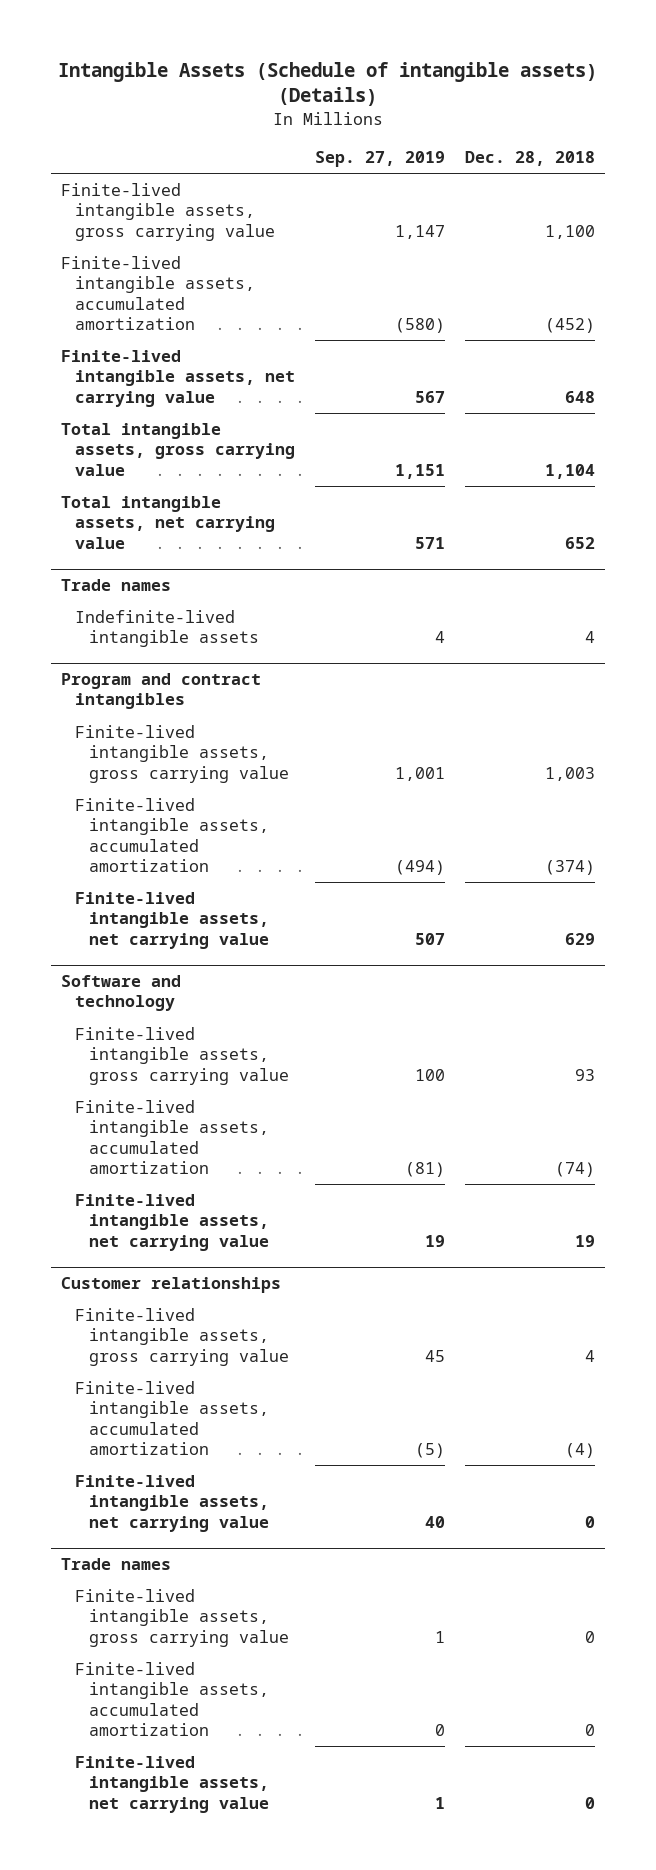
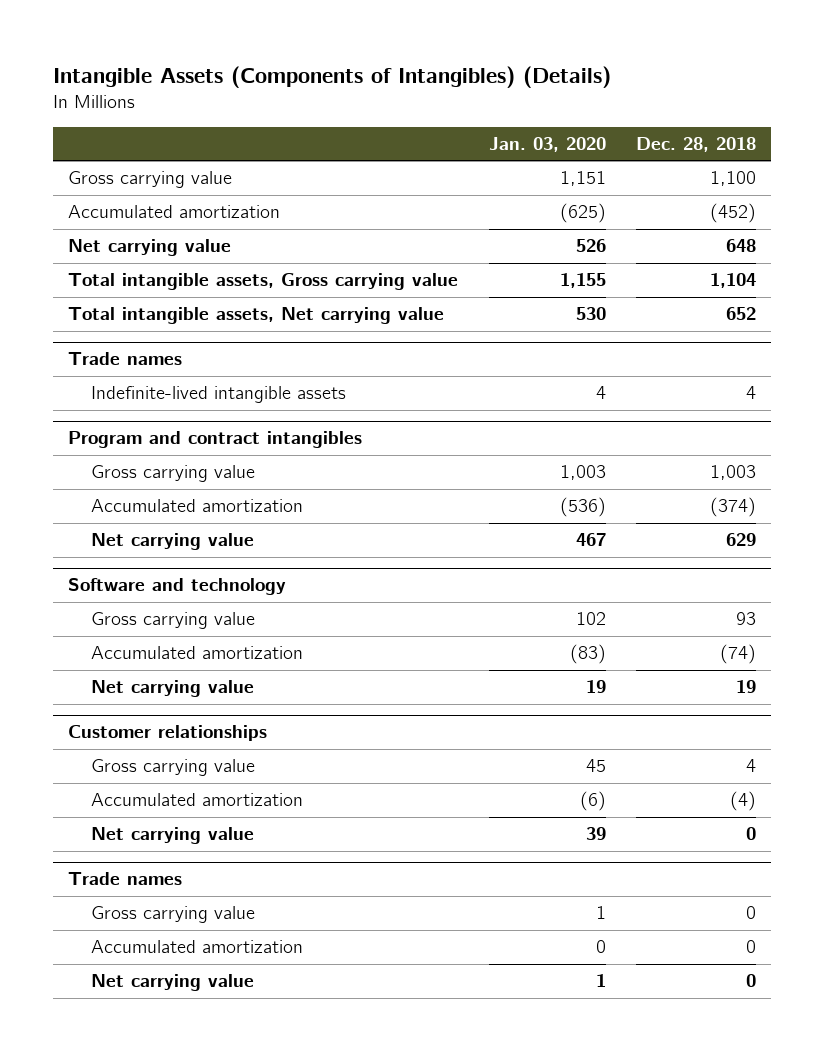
- Intangible Assets (Schedule of intangible assets) (Details)
+ Intangible Assets (Components of Intangibles) (Details)
- | Sep. 27, 2019 | Dec. 28, 2018
+ | Jan. 03, 2020 | Dec. 28, 2018
- Finite-lived intangible assets, gross carrying value | 1,147 | 1,100
- Finite-lived intangible assets, accumulated amortization | (580) | (452)
- Finite-lived intangible assets, net carrying value | 567 | 648
- Total intangible assets, gross carrying value | 1,151 | 1,104
- Total intangible assets, net carrying value | 571 | 652
+ Gross carrying value | 1,151 | 1,100
+ Accumulated amortization | (625) | (452)
+ Net carrying value | 526 | 648
+ Total intangible assets, Gross carrying value | 1,155 | 1,104
+ Total intangible assets, Net carrying value | 530 | 652
@ Program and contract intangibles
- Finite-lived intangible assets, gross carrying value | 1,001 | 1,003
- Finite-lived intangible assets, accumulated amortization | (494) | (374)
- Finite-lived intangible assets, net carrying value | 507 | 629
+ Gross carrying value | 1,003 | 1,003
+ Accumulated amortization | (536) | (374)
+ Net carrying value | 467 | 629
@ Software and technology
- Finite-lived intangible assets, gross carrying value | 100 | 93
- Finite-lived intangible assets, accumulated amortization | (81) | (74)
- Finite-lived intangible assets, net carrying value | 19 | 19
+ Gross carrying value | 102 | 93
+ Accumulated amortization | (83) | (74)
+ Net carrying value | 19 | 19
@ Customer relationships
- Finite-lived intangible assets, gross carrying value | 45 | 4
- Finite-lived intangible assets, accumulated amortization | (5) | (4)
- Finite-lived intangible assets, net carrying value | 40 | 0
+ Gross carrying value | 45 | 4
+ Accumulated amortization | (6) | (4)
+ Net carrying value | 39 | 0
@ Trade names
- Finite-lived intangible assets, gross carrying value | 1 | 0
- Finite-lived intangible assets, accumulated amortization | 0 | 0
- Finite-lived intangible assets, net carrying value | 1 | 0
+ Gross carrying value | 1 | 0
+ Accumulated amortization | 0 | 0
+ Net carrying value | 1 | 0

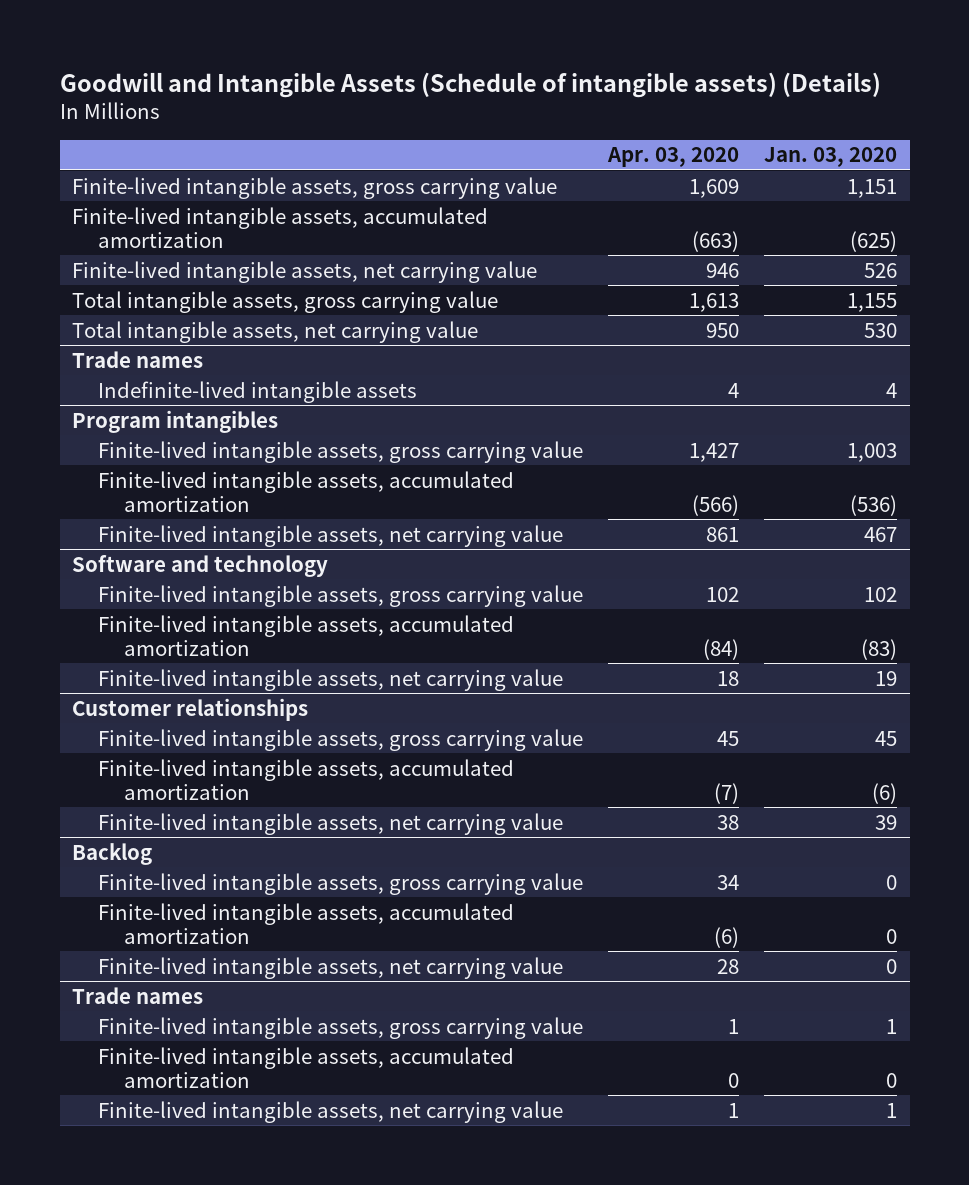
- Intangible Assets (Components of Intangibles) (Details)
+ Goodwill and Intangible Assets (Schedule of intangible assets) (Details)
- | Jan. 03, 2020 | Dec. 28, 2018
+ | Apr. 03, 2020 | Jan. 03, 2020
- Gross carrying value | 1,151 | 1,100
- Accumulated amortization | (625) | (452)
- Net carrying value | 526 | 648
- Total intangible assets, Gross carrying value | 1,155 | 1,104
- Total intangible assets, Net carrying value | 530 | 652
+ Finite-lived intangible assets, gross carrying value | 1,609 | 1,151
+ Finite-lived intangible assets, accumulated amortization | (663) | (625)
+ Finite-lived intangible assets, net carrying value | 946 | 526
+ Total intangible assets, gross carrying value | 1,613 | 1,155
+ Total intangible assets, net carrying value | 950 | 530
- Program and contract intangibles
- Gross carrying value | 1,003 | 1,003
- Accumulated amortization | (536) | (374)
- Net carrying value | 467 | 629
+ Program intangibles
+ Finite-lived intangible assets, gross carrying value | 1,427 | 1,003
+ Finite-lived intangible assets, accumulated amortization | (566) | (536)
+ Finite-lived intangible assets, net carrying value | 861 | 467
@ Software and technology
- Gross carrying value | 102 | 93
- Accumulated amortization | (83) | (74)
- Net carrying value | 19 | 19
+ Finite-lived intangible assets, gross carrying value | 102 | 102
+ Finite-lived intangible assets, accumulated amortization | (84) | (83)
+ Finite-lived intangible assets, net carrying value | 18 | 19
@ Customer relationships
- Gross carrying value | 45 | 4
- Accumulated amortization | (6) | (4)
- Net carrying value | 39 | 0
+ Finite-lived intangible assets, gross carrying value | 45 | 45
+ Finite-lived intangible assets, accumulated amortization | (7) | (6)
+ Finite-lived intangible assets, net carrying value | 38 | 39
+ Backlog
+ Finite-lived intangible assets, gross carrying value | 34 | 0
+ Finite-lived intangible assets, accumulated amortization | (6) | 0
+ Finite-lived intangible assets, net carrying value | 28 | 0
@ Trade names
- Gross carrying value | 1 | 0
- Accumulated amortization | 0 | 0
- Net carrying value | 1 | 0
+ Finite-lived intangible assets, gross carrying value | 1 | 1
+ Finite-lived intangible assets, accumulated amortization | 0 | 0
+ Finite-lived intangible assets, net carrying value | 1 | 1

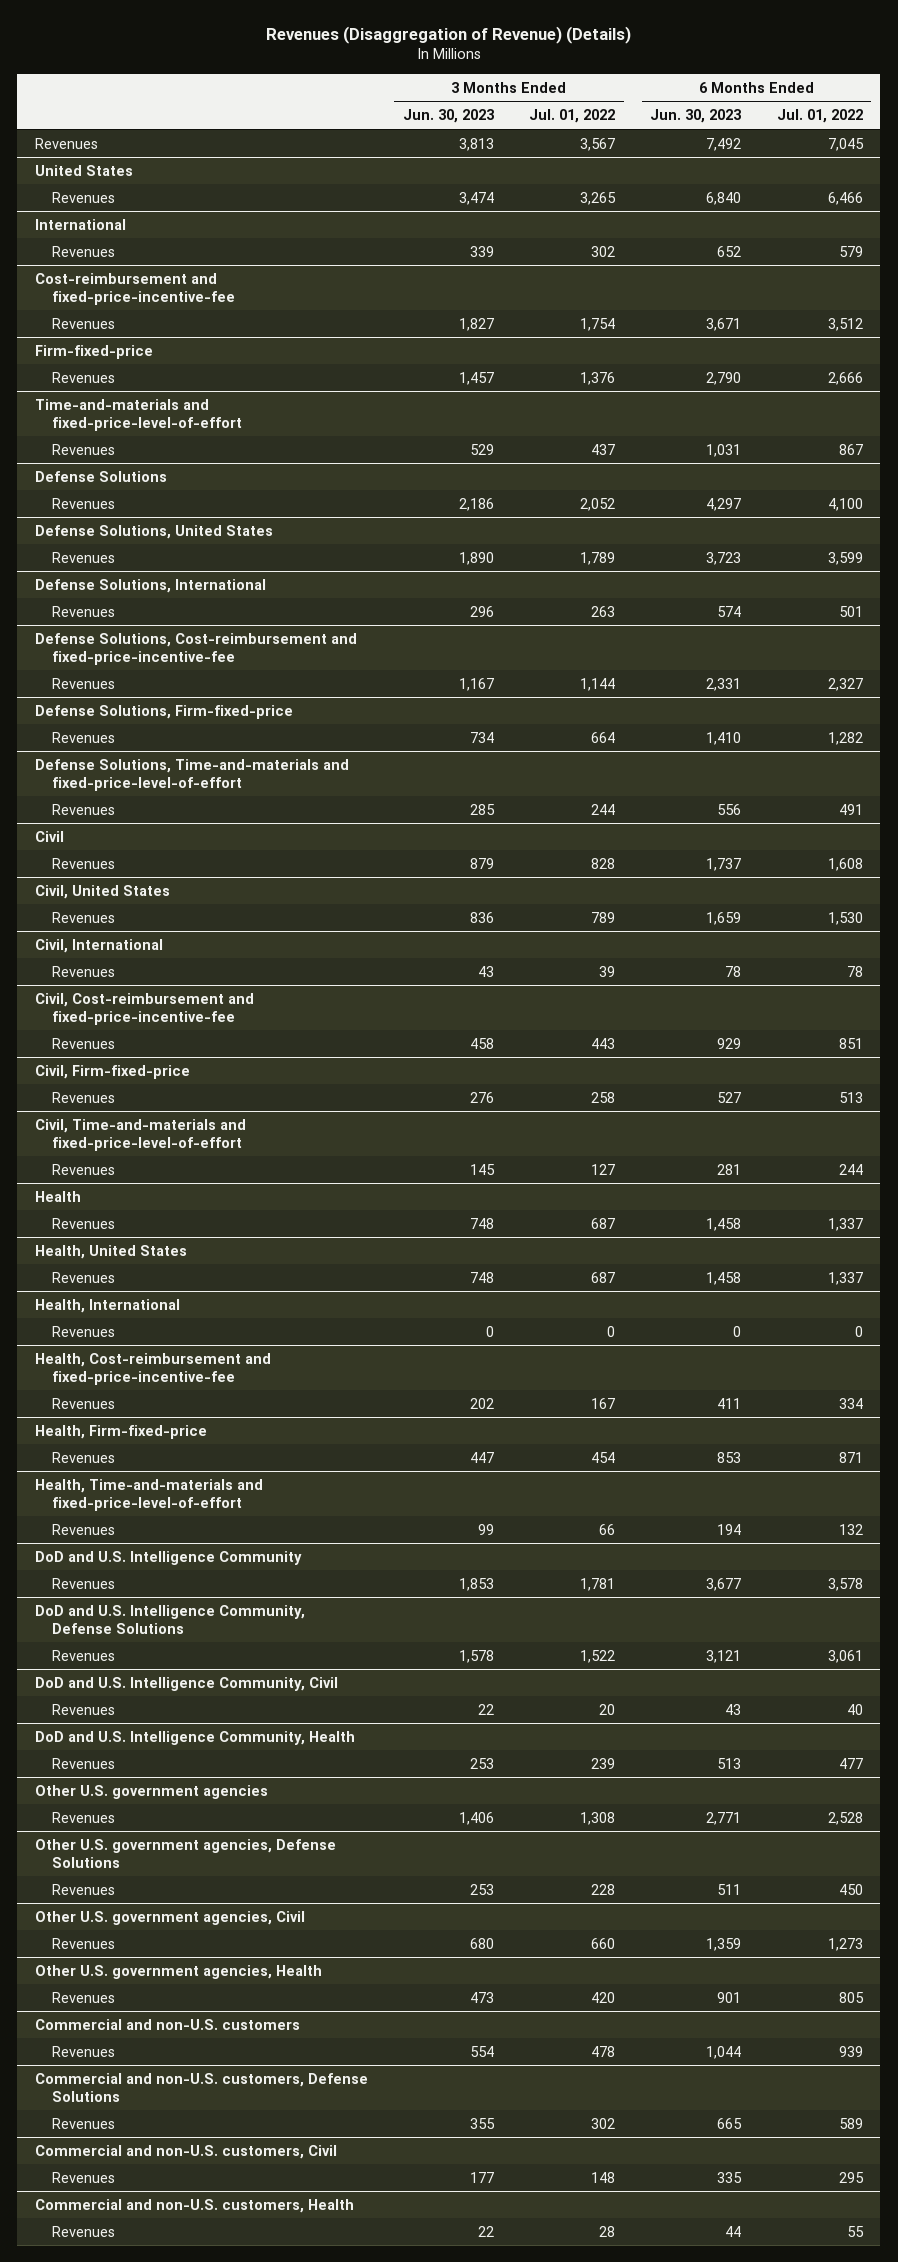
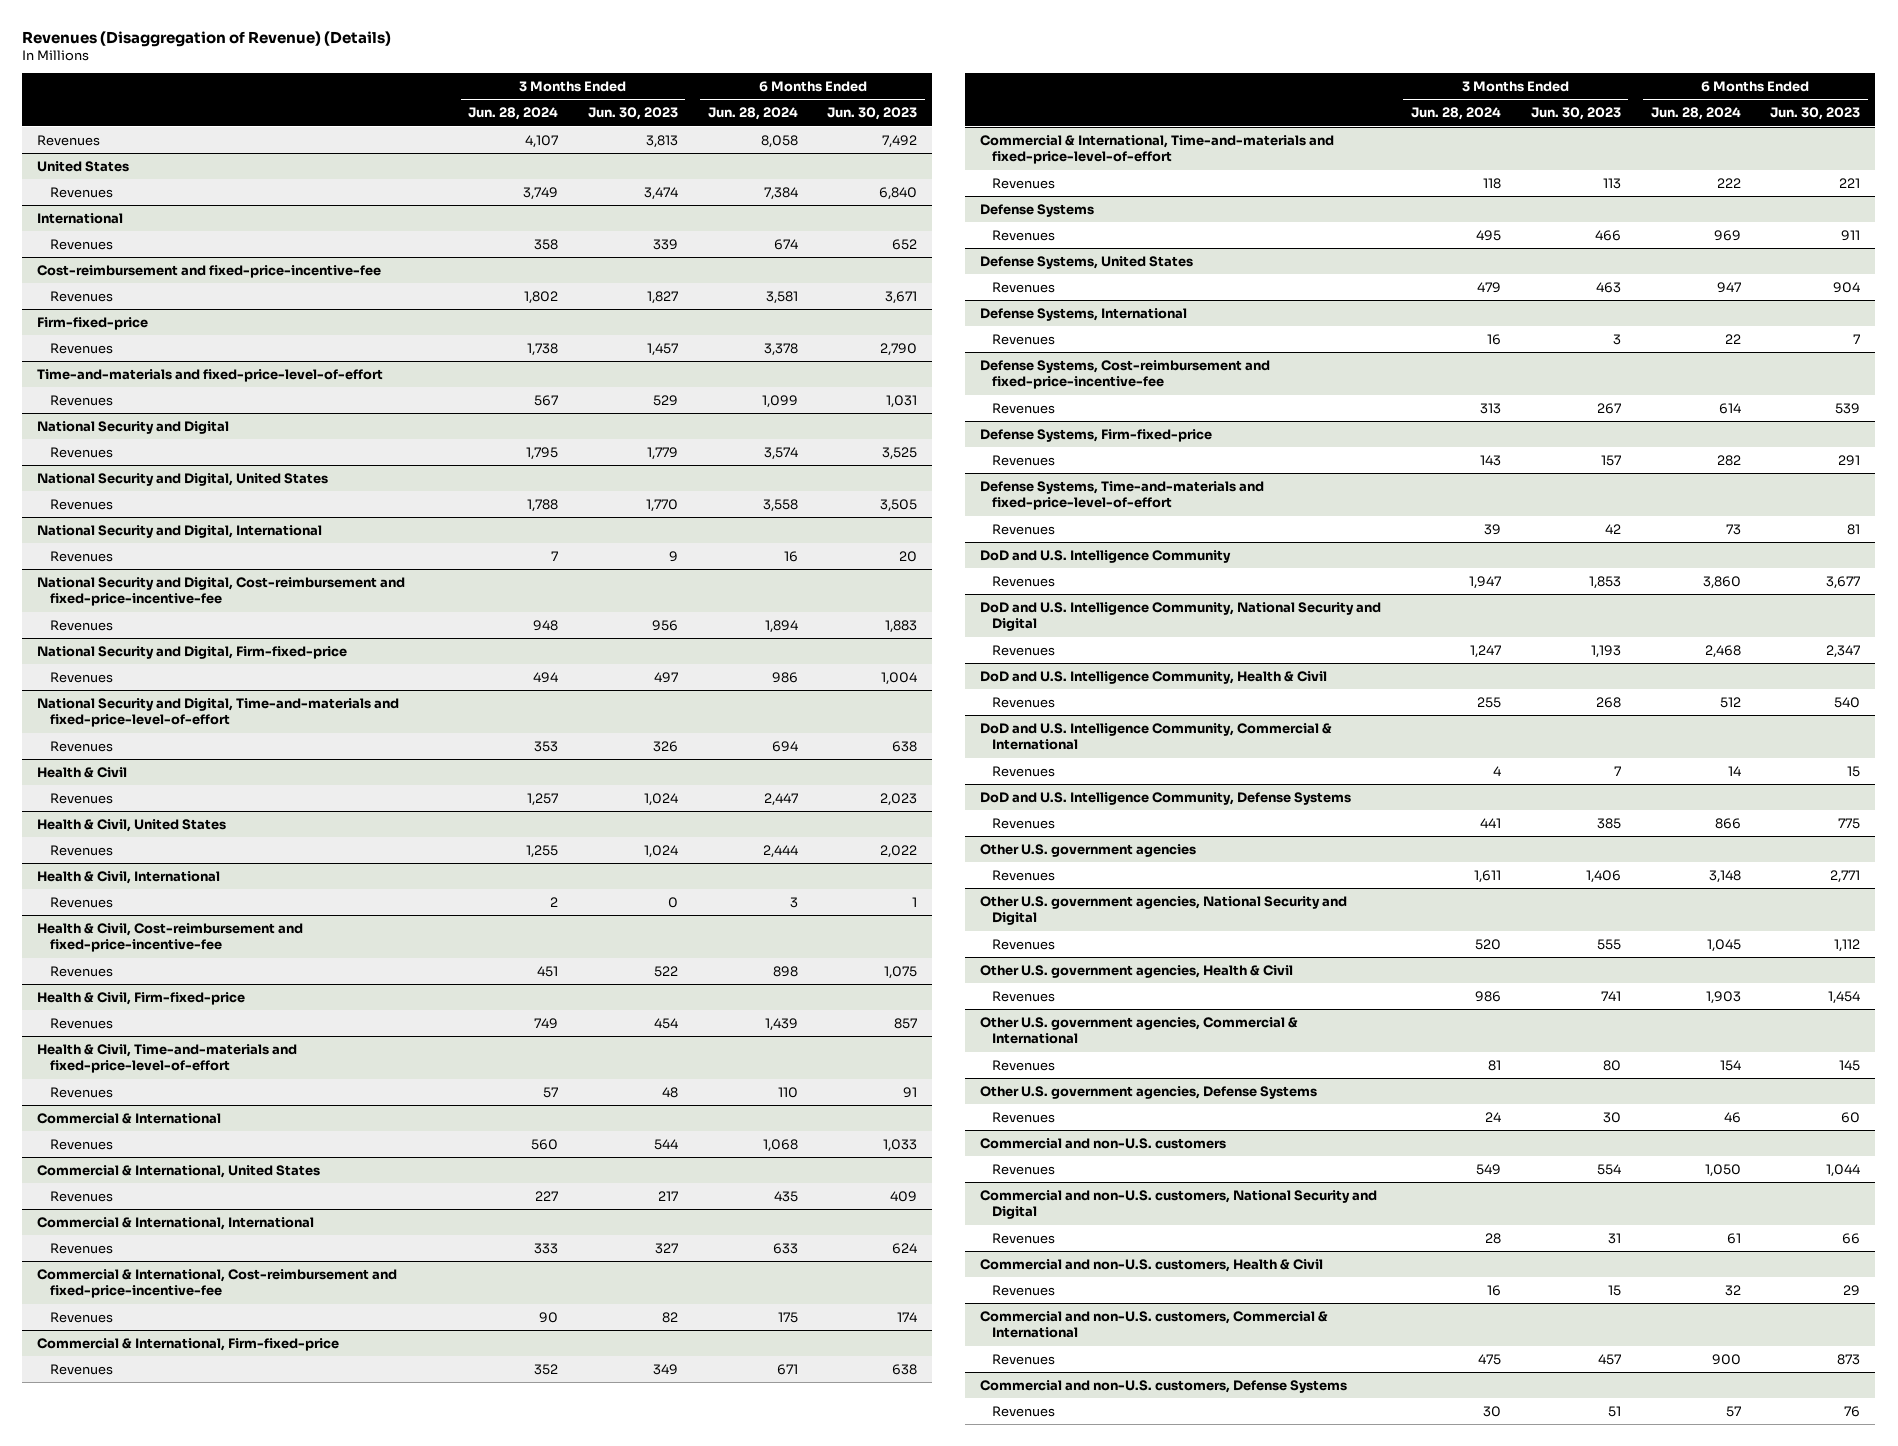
- | 3 Months Ended Jun. 30, 2023 | 3 Months Ended Jul. 01, 2022 | 6 Months Ended Jun. 30, 2023 | 6 Months Ended Jul. 01, 2022
+ | 3 Months Ended Jun. 28, 2024 | 3 Months Ended Jun. 30, 2023 | 6 Months Ended Jun. 28, 2024 | 6 Months Ended Jun. 30, 2023
- Defense Solutions
- Revenues | 2,186 | 2,052 | 4,297 | 4,100
- Defense Solutions, United States
- Revenues | 1,890 | 1,789 | 3,723 | 3,599
- Defense Solutions, International
- Revenues | 296 | 263 | 574 | 501
- Defense Solutions, Cost-reimbursement and fixed-price-incentive-fee
- Revenues | 1,167 | 1,144 | 2,331 | 2,327
- Defense Solutions, Firm-fixed-price
- Revenues | 734 | 664 | 1,410 | 1,282
- Defense Solutions, Time-and-materials and fixed-price-level-of-effort
- Revenues | 285 | 244 | 556 | 491
- Civil
- Revenues | 879 | 828 | 1,737 | 1,608
- Civil, United States
- Revenues | 836 | 789 | 1,659 | 1,530
- Civil, International
- Revenues | 43 | 39 | 78 | 78
- Civil, Cost-reimbursement and fixed-price-incentive-fee
- Revenues | 458 | 443 | 929 | 851
- Civil, Firm-fixed-price
- Revenues | 276 | 258 | 527 | 513
- Civil, Time-and-materials and fixed-price-level-of-effort
- Revenues | 145 | 127 | 281 | 244
- Health
- Revenues | 748 | 687 | 1,458 | 1,337
- Health, United States
- Revenues | 748 | 687 | 1,458 | 1,337
- Health, International
- Revenues | 0 | 0 | 0 | 0
- Health, Cost-reimbursement and fixed-price-incentive-fee
- Revenues | 202 | 167 | 411 | 334
- Health, Firm-fixed-price
- Revenues | 447 | 454 | 853 | 871
- Health, Time-and-materials and fixed-price-level-of-effort
- Revenues | 99 | 66 | 194 | 132
+ National Security and Digital
+ Revenues | 1,795 | 1,779 | 3,574 | 3,525
+ National Security and Digital, United States
+ Revenues | 1,788 | 1,770 | 3,558 | 3,505
+ National Security and Digital, International
+ Revenues | 7 | 9 | 16 | 20
+ National Security and Digital, Cost-reimbursement and fixed-price-incentive-fee
+ Revenues | 948 | 956 | 1,894 | 1,883
+ National Security and Digital, Firm-fixed-price
+ Revenues | 494 | 497 | 986 | 1,004
+ National Security and Digital, Time-and-materials and fixed-price-level-of-effort
+ Revenues | 353 | 326 | 694 | 638
+ Health & Civil
+ Revenues | 1,257 | 1,024 | 2,447 | 2,023
+ Health & Civil, United States
+ Revenues | 1,255 | 1,024 | 2,444 | 2,022
+ Health & Civil, International
+ Revenues | 2 | 0 | 3 | 1
+ Health & Civil, Cost-reimbursement and fixed-price-incentive-fee
+ Revenues | 451 | 522 | 898 | 1,075
+ Health & Civil, Firm-fixed-price
+ Revenues | 749 | 454 | 1,439 | 857
+ Health & Civil, Time-and-materials and fixed-price-level-of-effort
+ Revenues | 57 | 48 | 110 | 91
+ Commercial & International
+ Revenues | 560 | 544 | 1,068 | 1,033
+ Commercial & International, United States
+ Revenues | 227 | 217 | 435 | 409
+ Commercial & International, International
+ Revenues | 333 | 327 | 633 | 624
+ Commercial & International, Cost-reimbursement and fixed-price-incentive-fee
+ Revenues | 90 | 82 | 175 | 174
+ Commercial & International, Firm-fixed-price
+ Revenues | 352 | 349 | 671 | 638
+ Commercial & International, Time-and-materials and fixed-price-level-of-effort
+ Revenues | 118 | 113 | 222 | 221
+ Defense Systems
+ Revenues | 495 | 466 | 969 | 911
+ Defense Systems, United States
+ Revenues | 479 | 463 | 947 | 904
+ Defense Systems, International
+ Revenues | 16 | 3 | 22 | 7
+ Defense Systems, Cost-reimbursement and fixed-price-incentive-fee
+ Revenues | 313 | 267 | 614 | 539
+ Defense Systems, Firm-fixed-price
+ Revenues | 143 | 157 | 282 | 291
+ Defense Systems, Time-and-materials and fixed-price-level-of-effort
+ Revenues | 39 | 42 | 73 | 81
- DoD and U.S. Intelligence Community, Defense Solutions
- Revenues | 1,578 | 1,522 | 3,121 | 3,061
- DoD and U.S. Intelligence Community, Civil
- Revenues | 22 | 20 | 43 | 40
- DoD and U.S. Intelligence Community, Health
- Revenues | 253 | 239 | 513 | 477
+ DoD and U.S. Intelligence Community, National Security and Digital
+ Revenues | 1,247 | 1,193 | 2,468 | 2,347
+ DoD and U.S. Intelligence Community, Health & Civil
+ Revenues | 255 | 268 | 512 | 540
+ DoD and U.S. Intelligence Community, Commercial & International
+ Revenues | 4 | 7 | 14 | 15
+ DoD and U.S. Intelligence Community, Defense Systems
+ Revenues | 441 | 385 | 866 | 775
- Other U.S. government agencies, Defense Solutions
- Revenues | 253 | 228 | 511 | 450
- Other U.S. government agencies, Civil
- Revenues | 680 | 660 | 1,359 | 1,273
- Other U.S. government agencies, Health
- Revenues | 473 | 420 | 901 | 805
+ Other U.S. government agencies, National Security and Digital
+ Revenues | 520 | 555 | 1,045 | 1,112
+ Other U.S. government agencies, Health & Civil
+ Revenues | 986 | 741 | 1,903 | 1,454
+ Other U.S. government agencies, Commercial & International
+ Revenues | 81 | 80 | 154 | 145
+ Other U.S. government agencies, Defense Systems
+ Revenues | 24 | 30 | 46 | 60
- Commercial and non-U.S. customers, Defense Solutions
- Revenues | 355 | 302 | 665 | 589
- Commercial and non-U.S. customers, Civil
- Revenues | 177 | 148 | 335 | 295
- Commercial and non-U.S. customers, Health
- Revenues | 22 | 28 | 44 | 55
+ Commercial and non-U.S. customers, National Security and Digital
+ Revenues | 28 | 31 | 61 | 66
+ Commercial and non-U.S. customers, Health & Civil
+ Revenues | 16 | 15 | 32 | 29
+ Commercial and non-U.S. customers, Commercial & International
+ Revenues | 475 | 457 | 900 | 873
+ Commercial and non-U.S. customers, Defense Systems
+ Revenues | 30 | 51 | 57 | 76

